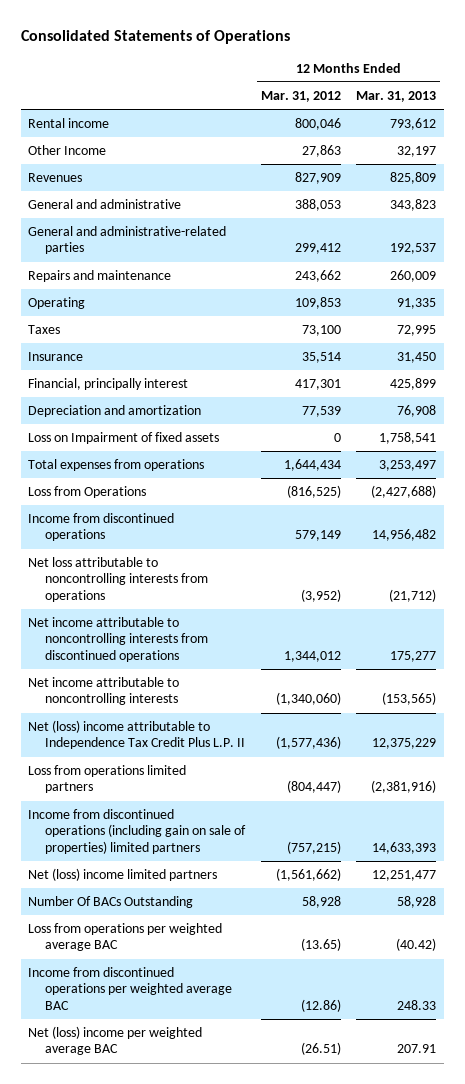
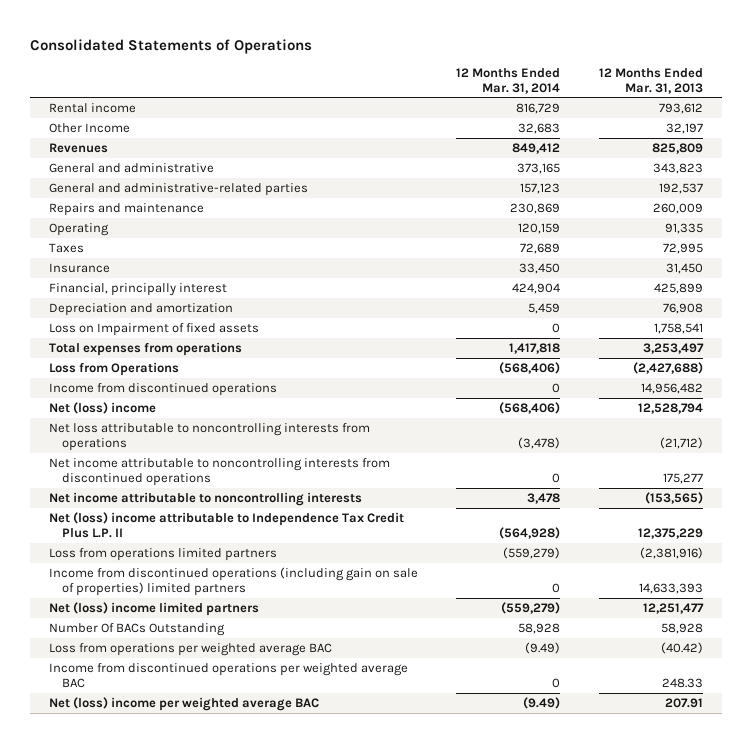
- | 12 Months Ended Mar. 31, 2012 | 12 Months Ended Mar. 31, 2013
+ | 12 Months Ended Mar. 31, 2014 | 12 Months Ended Mar. 31, 2013
+ Net (loss) income | (568,406) | 12,528,794

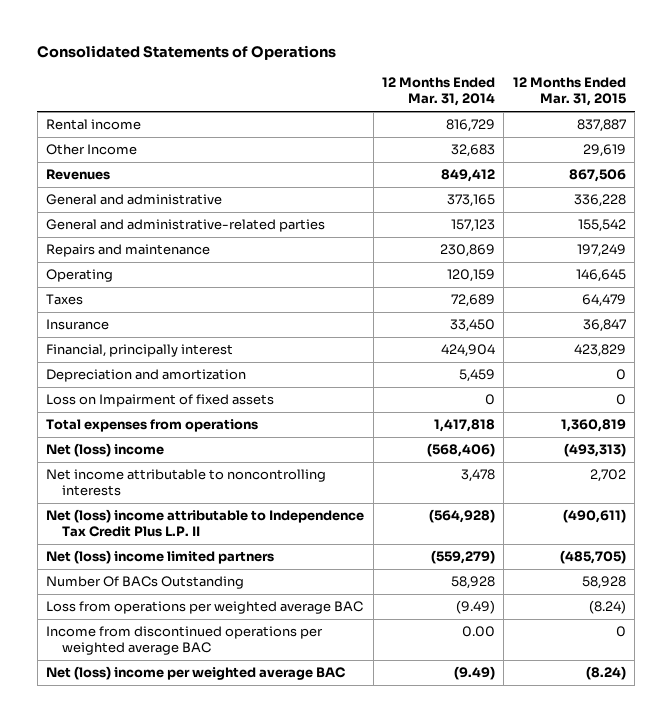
- | 12 Months Ended Mar. 31, 2014 | 12 Months Ended Mar. 31, 2013
+ | 12 Months Ended Mar. 31, 2014 | 12 Months Ended Mar. 31, 2015
- Loss from Operations | (568,406) | (2,427,688)
- Income from discontinued operations | 0 | 14,956,482
- Net loss attributable to noncontrolling interests from operations | (3,478) | (21,712)
- Net income attributable to noncontrolling interests from discontinued operations | 0 | 175,277
- Loss from operations limited partners | (559,279) | (2,381,916)
- Income from discontinued operations (including gain on sale of properties) limited partners | 0 | 14,633,393
- Income from discontinued operations per weighted average BAC | 0 | 248.33
+ Income from discontinued operations per weighted average BAC | 0.00 | 0

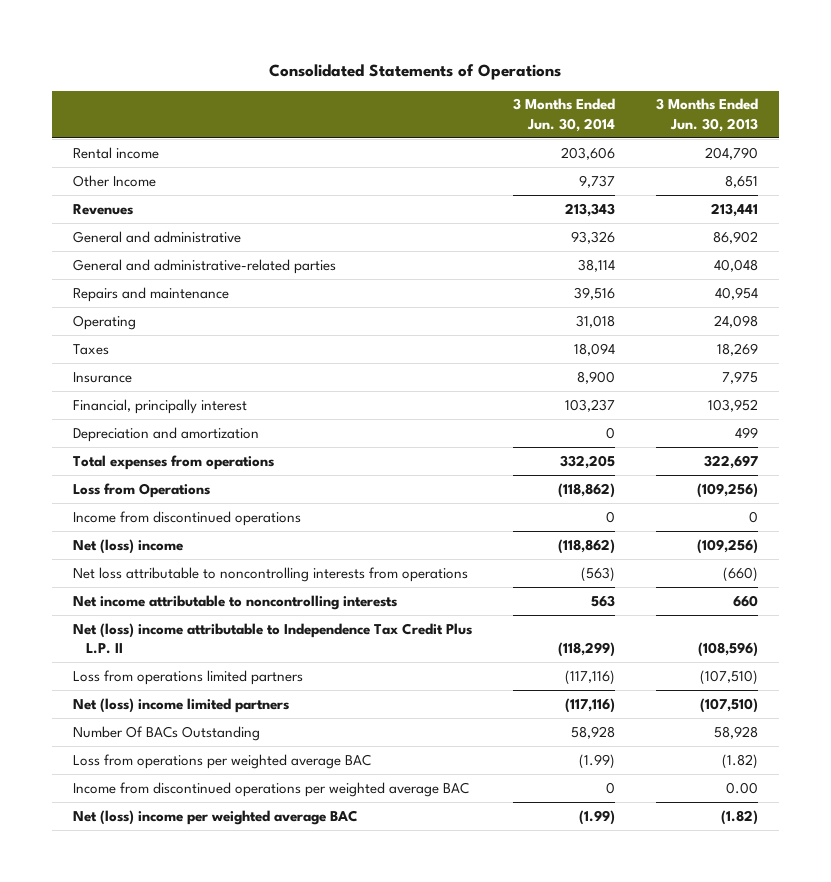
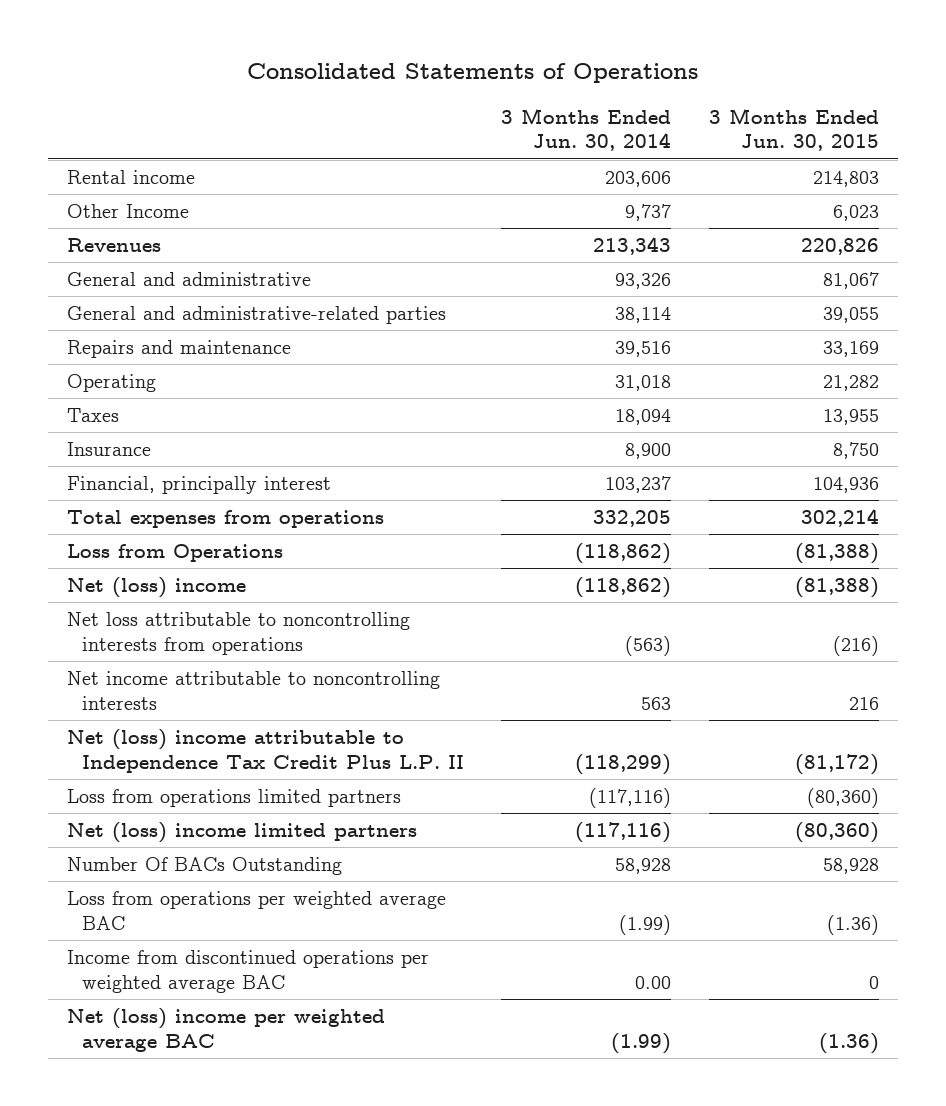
- | 3 Months Ended Jun. 30, 2014 | 3 Months Ended Jun. 30, 2013
+ | 3 Months Ended Jun. 30, 2014 | 3 Months Ended Jun. 30, 2015
- Depreciation and amortization | 0 | 499
- Income from discontinued operations | 0 | 0
- Income from discontinued operations per weighted average BAC | 0 | 0.00
+ Income from discontinued operations per weighted average BAC | 0.00 | 0

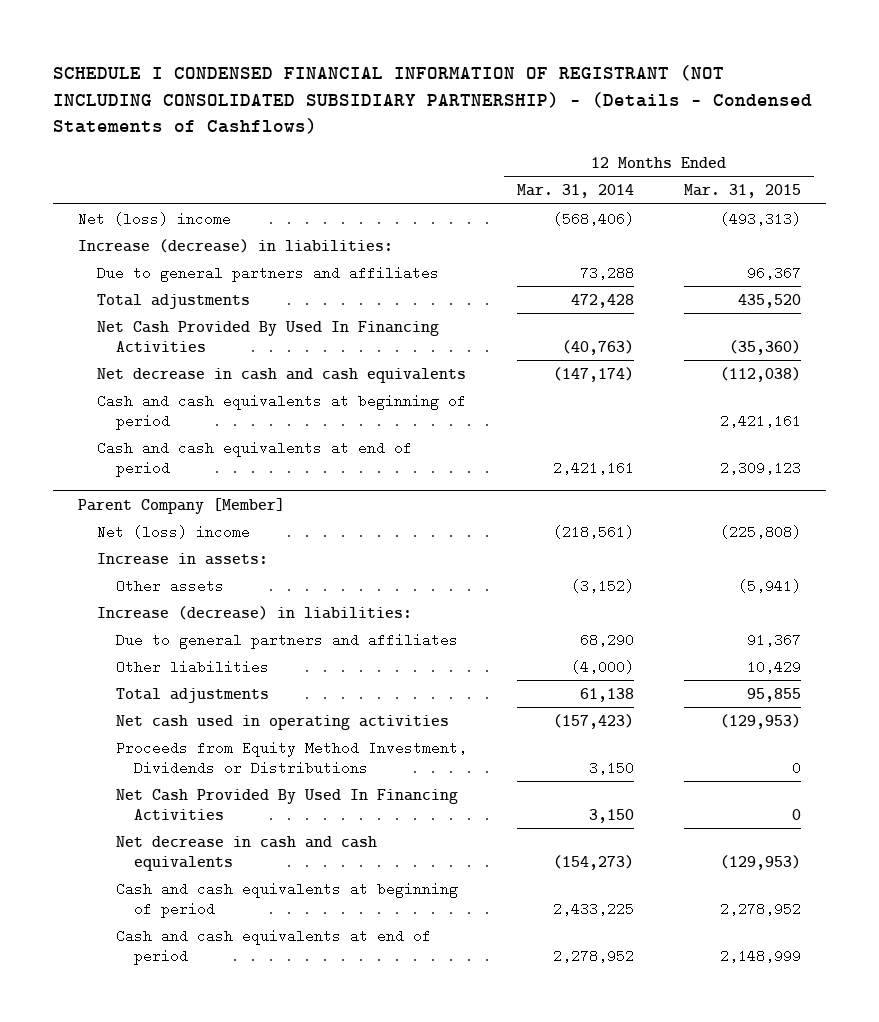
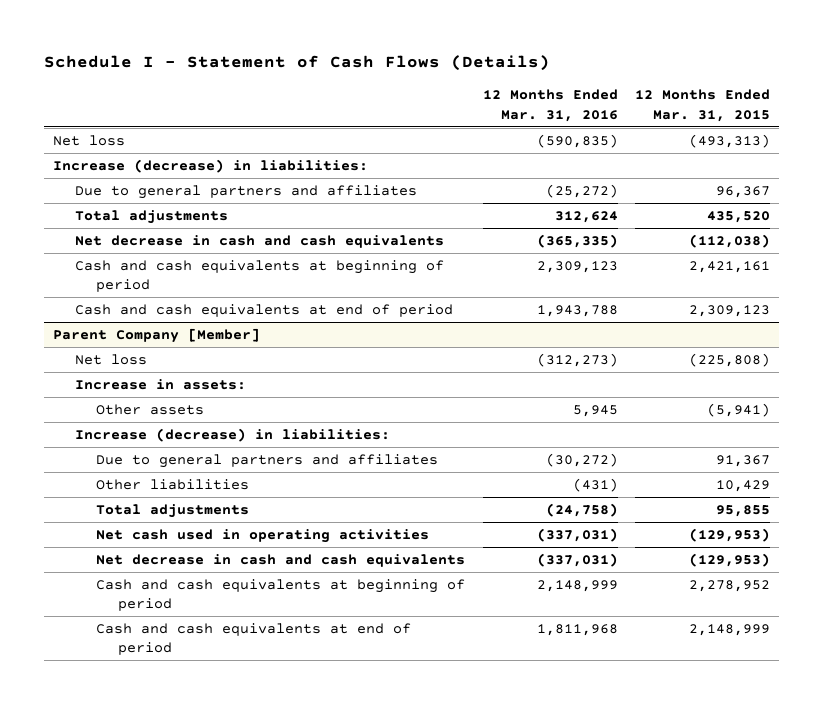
- SCHEDULE I CONDENSED FINANCIAL INFORMATION OF REGISTRANT (NOT INCLUDING CONSOLIDATED SUBSIDIARY PARTNERSHIP) - (Details - Condensed Statements of Cashflows)
+ Schedule I - Statement of Cash Flows (Details)
- | 12 Months Ended Mar. 31, 2014 | 12 Months Ended Mar. 31, 2015
+ | 12 Months Ended Mar. 31, 2016 | 12 Months Ended Mar. 31, 2015
- Net (loss) income | (568,406) | (493,313)
+ Net loss | (590,835) | (493,313)
- Net Cash Provided By Used In Financing Activities | (40,763) | (35,360)
@ Parent Company [Member]
- Net (loss) income | (218,561) | (225,808)
+ Net loss | (312,273) | (225,808)
- Proceeds from Equity Method Investment, Dividends or Distributions | 3,150 | 0
- Net Cash Provided By Used In Financing Activities | 3,150 | 0

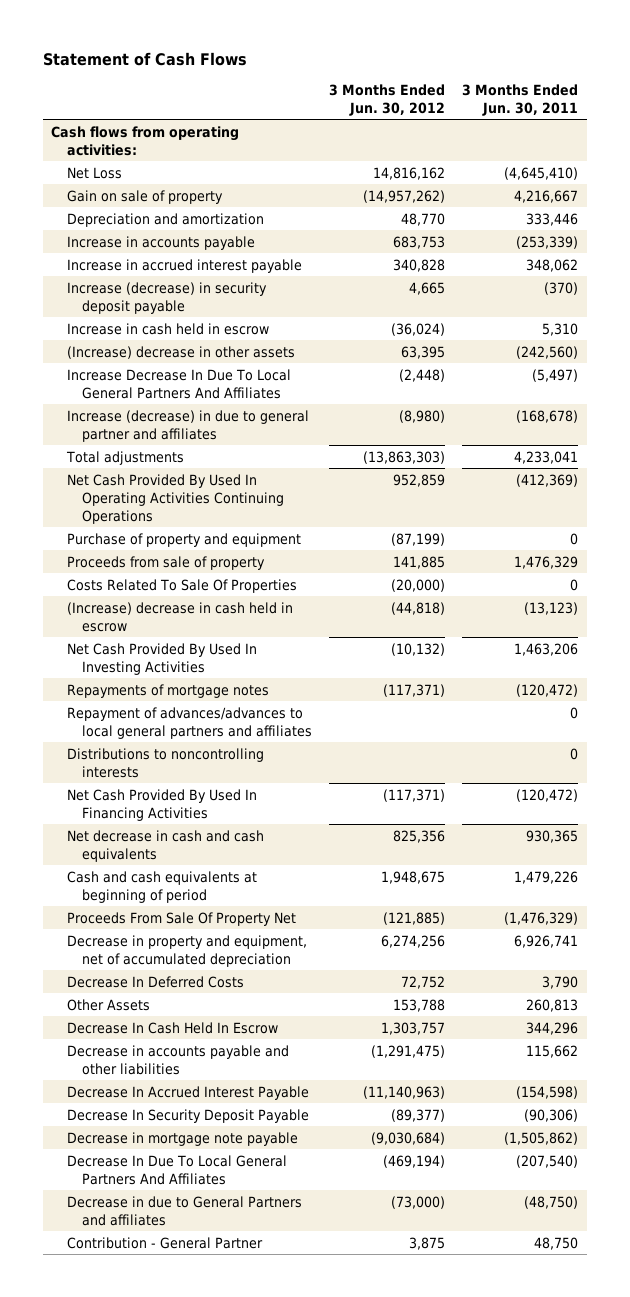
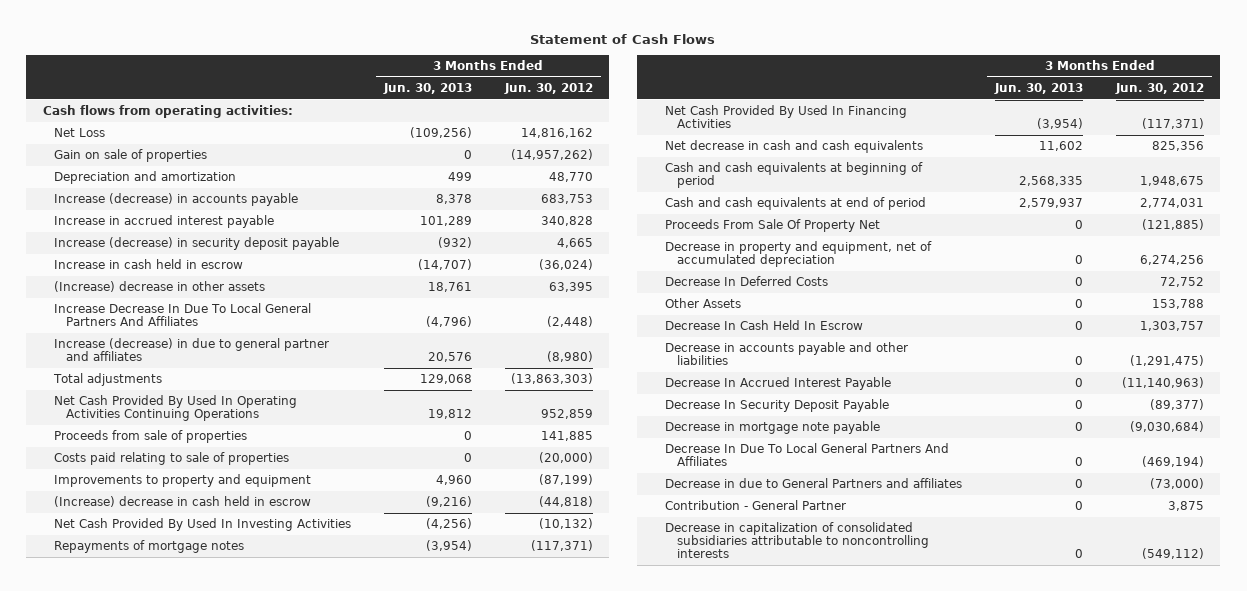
- | 3 Months Ended Jun. 30, 2012 | 3 Months Ended Jun. 30, 2011
+ | 3 Months Ended Jun. 30, 2013 | 3 Months Ended Jun. 30, 2012
- Gain on sale of property | (14,957,262) | 4,216,667
+ Gain on sale of properties | 0 | (14,957,262)
- Increase in accounts payable | 683,753 | (253,339)
+ Increase (decrease) in accounts payable | 8,378 | 683,753
- Purchase of property and equipment | (87,199) | 0
- Proceeds from sale of property | 141,885 | 1,476,329
- Costs Related To Sale Of Properties | (20,000) | 0
+ Proceeds from sale of properties | 0 | 141,885
+ Costs paid relating to sale of properties | 0 | (20,000)
+ Improvements to property and equipment | 4,960 | (87,199)
- Repayment of advances/advances to local general partners and affiliates | | 0
- Distributions to noncontrolling interests | | 0
+ Cash and cash equivalents at end of period | 2,579,937 | 2,774,031
+ Decrease in capitalization of consolidated subsidiaries attributable to noncontrolling interests | 0 | (549,112)

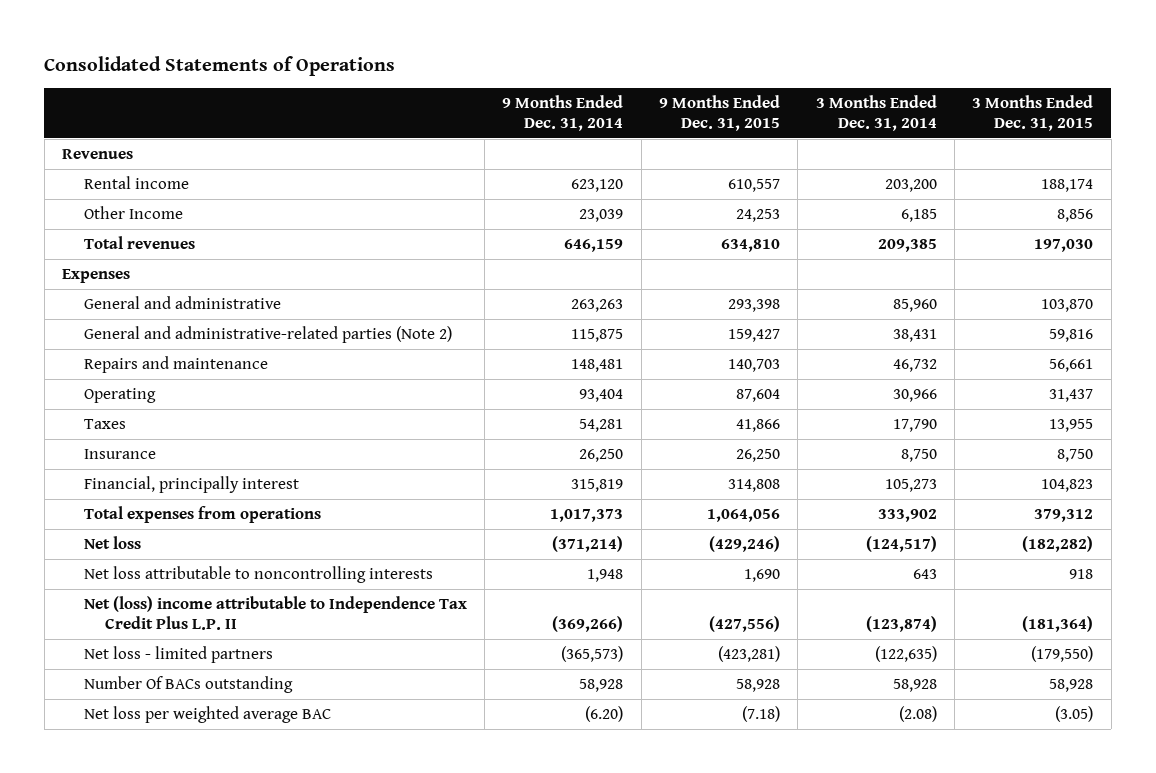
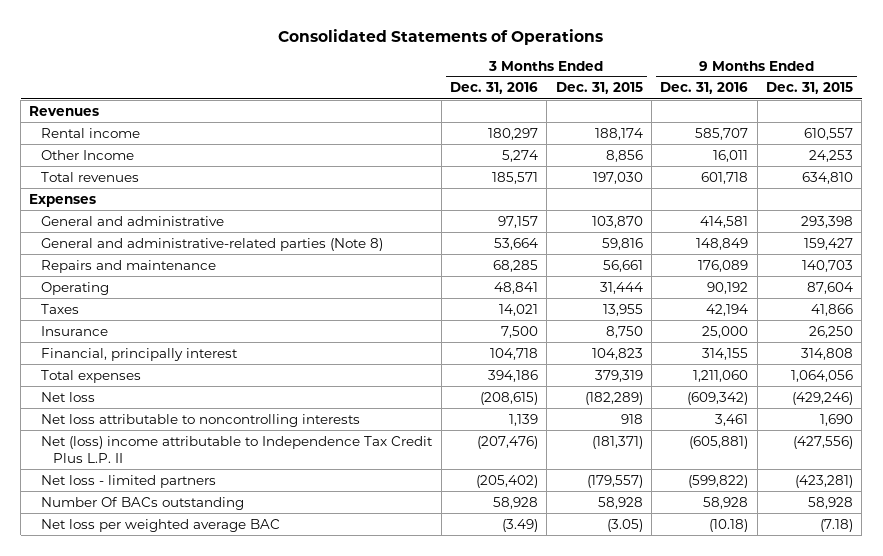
- | 9 Months Ended Dec. 31, 2014 | 9 Months Ended Dec. 31, 2015 | 3 Months Ended Dec. 31, 2014 | 3 Months Ended Dec. 31, 2015
+ | 3 Months Ended Dec. 31, 2016 | 3 Months Ended Dec. 31, 2015 | 9 Months Ended Dec. 31, 2016 | 9 Months Ended Dec. 31, 2015
- General and administrative-related parties (Note 2) | 115,875 | 159,427 | 38,431 | 59,816
+ General and administrative-related parties (Note 8) | 53,664 | 59,816 | 148,849 | 159,427
- Operating | 93,404 | 87,604 | 30,966 | 31,437
+ Operating | 48,841 | 31,444 | 90,192 | 87,604
- Total expenses from operations | 1,017,373 | 1,064,056 | 333,902 | 379,312
- Net loss | (371,214) | (429,246) | (124,517) | (182,282)
+ Total expenses | 394,186 | 379,319 | 1,211,060 | 1,064,056
+ Net loss | (208,615) | (182,289) | (609,342) | (429,246)
- Net (loss) income attributable to Independence Tax Credit Plus L.P. II | (369,266) | (427,556) | (123,874) | (181,364)
- Net loss - limited partners | (365,573) | (423,281) | (122,635) | (179,550)
+ Net (loss) income attributable to Independence Tax Credit Plus L.P. II | (207,476) | (181,371) | (605,881) | (427,556)
+ Net loss - limited partners | (205,402) | (179,557) | (599,822) | (423,281)

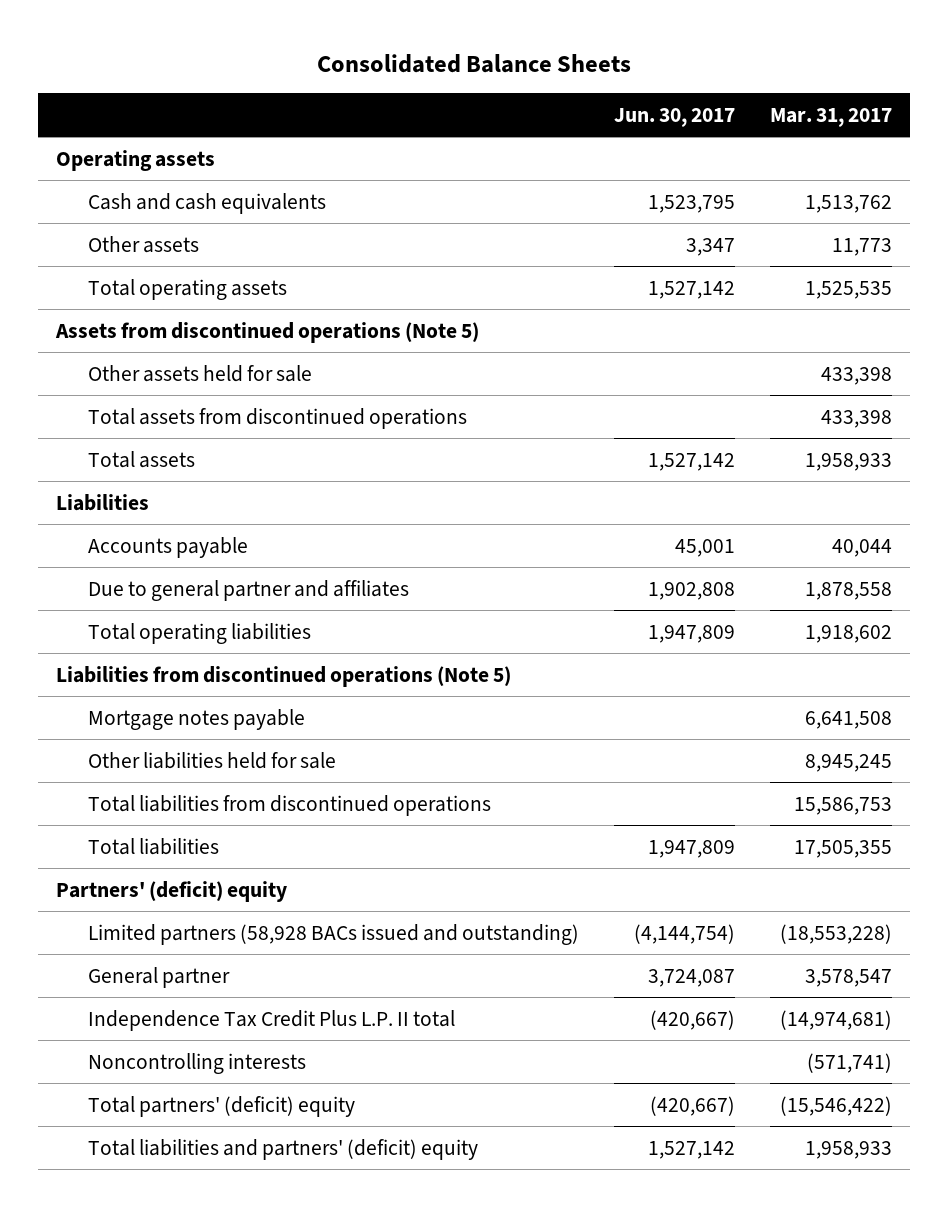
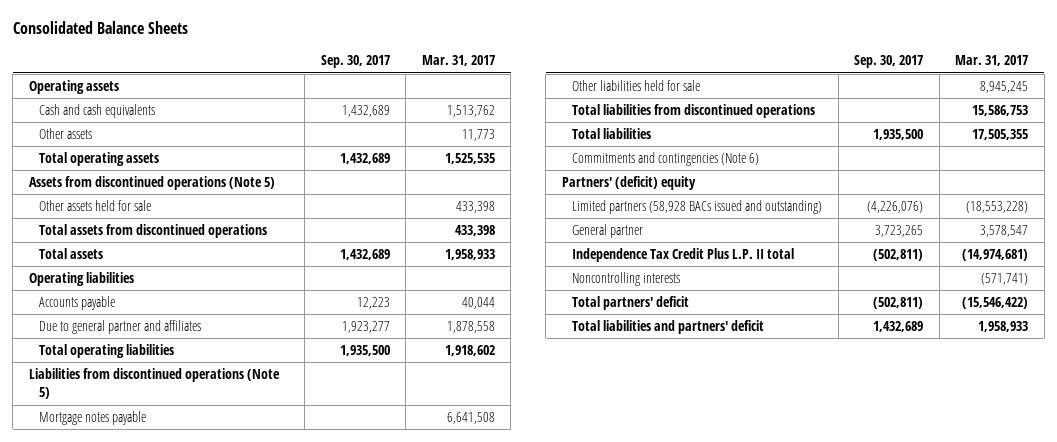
- | Jun. 30, 2017 | Mar. 31, 2017
+ | Sep. 30, 2017 | Mar. 31, 2017
- Liabilities
+ Operating liabilities
+ Commitments and contingencies (Note 6)
- Total partners' (deficit) equity | (420,667) | (15,546,422)
- Total liabilities and partners' (deficit) equity | 1,527,142 | 1,958,933
+ Total partners' deficit | (502,811) | (15,546,422)
+ Total liabilities and partners' deficit | 1,432,689 | 1,958,933

